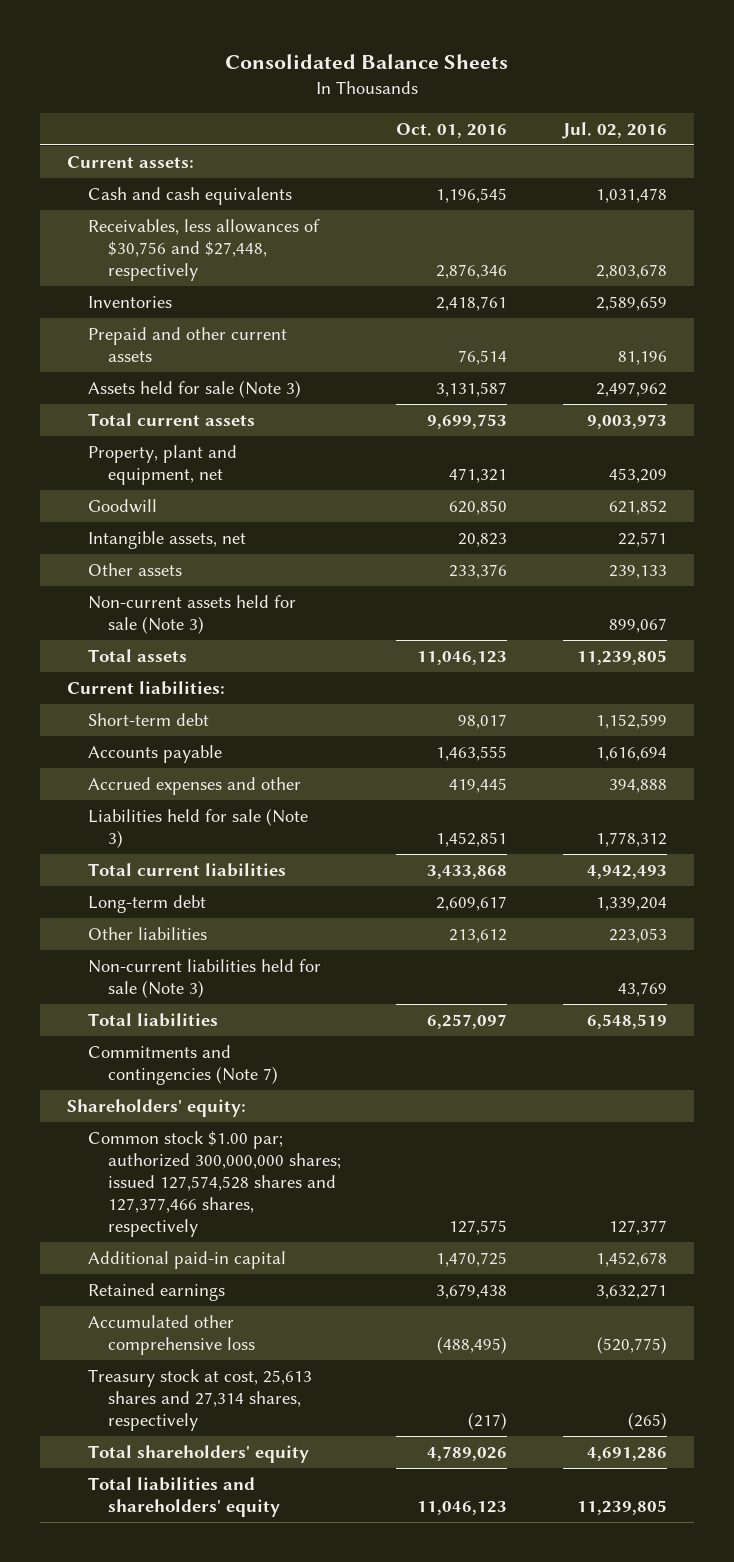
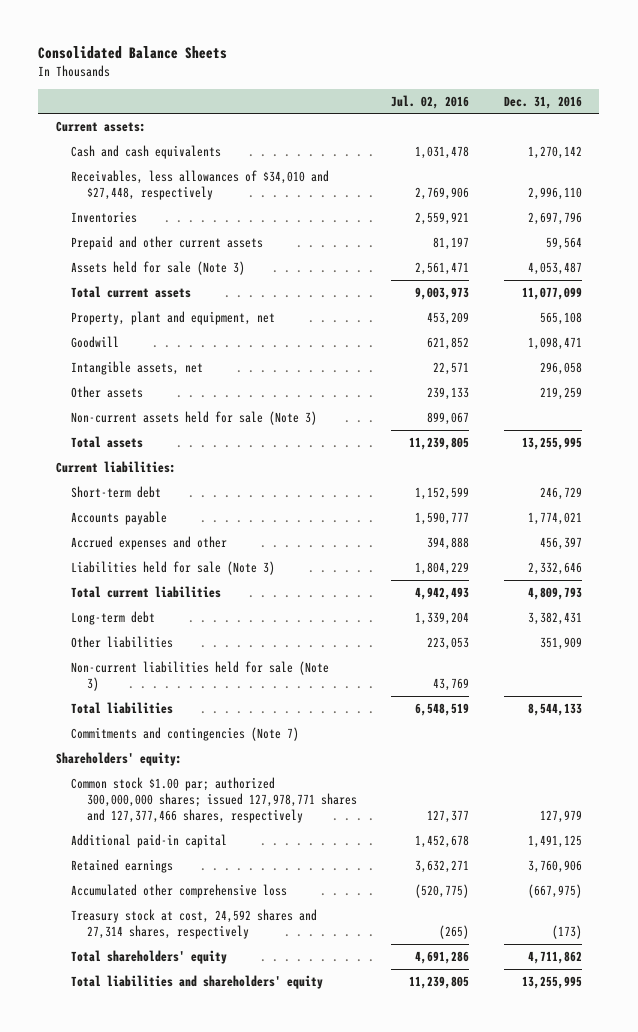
- | Oct. 01, 2016 | Jul. 02, 2016
+ | Jul. 02, 2016 | Dec. 31, 2016
- Receivables, less allowances of $30,756 and $27,448, respectively | 2,876,346 | 2,803,678
- Inventories | 2,418,761 | 2,589,659
- Prepaid and other current assets | 76,514 | 81,196
- Assets held for sale (Note 3) | 3,131,587 | 2,497,962
+ Receivables, less allowances of $34,010 and $27,448, respectively | 2,769,906 | 2,996,110
+ Inventories | 2,559,921 | 2,697,796
+ Prepaid and other current assets | 81,197 | 59,564
+ Assets held for sale (Note 3) | 2,561,471 | 4,053,487
- Accounts payable | 1,463,555 | 1,616,694
+ Accounts payable | 1,590,777 | 1,774,021
- Liabilities held for sale (Note 3) | 1,452,851 | 1,778,312
+ Liabilities held for sale (Note 3) | 1,804,229 | 2,332,646
- Common stock $1.00 par; authorized 300,000,000 shares; issued 127,574,528 shares and 127,377,466 shares, respectively | 127,575 | 127,377
+ Common stock $1.00 par; authorized 300,000,000 shares; issued 127,978,771 shares and 127,377,466 shares, respectively | 127,377 | 127,979
- Treasury stock at cost, 25,613 shares and 27,314 shares, respectively | (217) | (265)
+ Treasury stock at cost, 24,592 shares and 27,314 shares, respectively | (265) | (173)

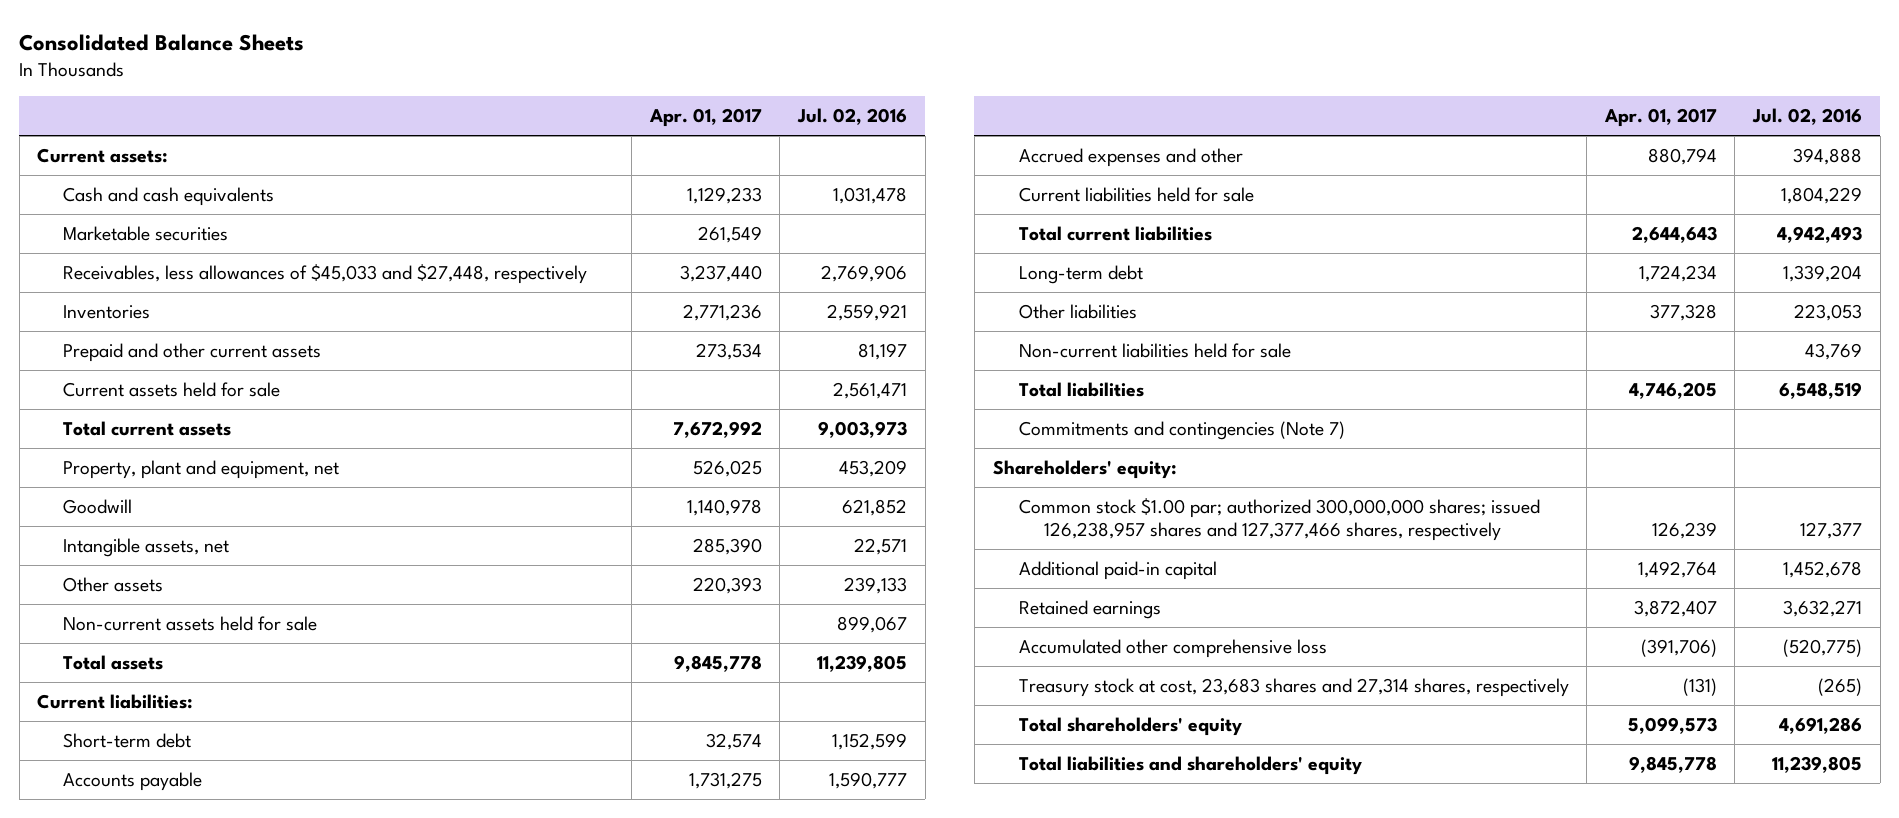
- | Jul. 02, 2016 | Dec. 31, 2016
+ | Apr. 01, 2017 | Jul. 02, 2016
- Receivables, less allowances of $34,010 and $27,448, respectively | 2,769,906 | 2,996,110
+ Marketable securities | 261,549 |
+ Receivables, less allowances of $45,033 and $27,448, respectively | 3,237,440 | 2,769,906
- Assets held for sale (Note 3) | 2,561,471 | 4,053,487
+ Current assets held for sale | | 2,561,471
- Non-current assets held for sale (Note 3) | 899,067 |
+ Non-current assets held for sale | | 899,067
- Liabilities held for sale (Note 3) | 1,804,229 | 2,332,646
+ Current liabilities held for sale | | 1,804,229
- Non-current liabilities held for sale (Note 3) | 43,769 |
+ Non-current liabilities held for sale | | 43,769
- Common stock $1.00 par; authorized 300,000,000 shares; issued 127,978,771 shares and 127,377,466 shares, respectively | 127,377 | 127,979
+ Common stock $1.00 par; authorized 300,000,000 shares; issued 126,238,957 shares and 127,377,466 shares, respectively | 126,239 | 127,377
- Treasury stock at cost, 24,592 shares and 27,314 shares, respectively | (265) | (173)
+ Treasury stock at cost, 23,683 shares and 27,314 shares, respectively | (131) | (265)

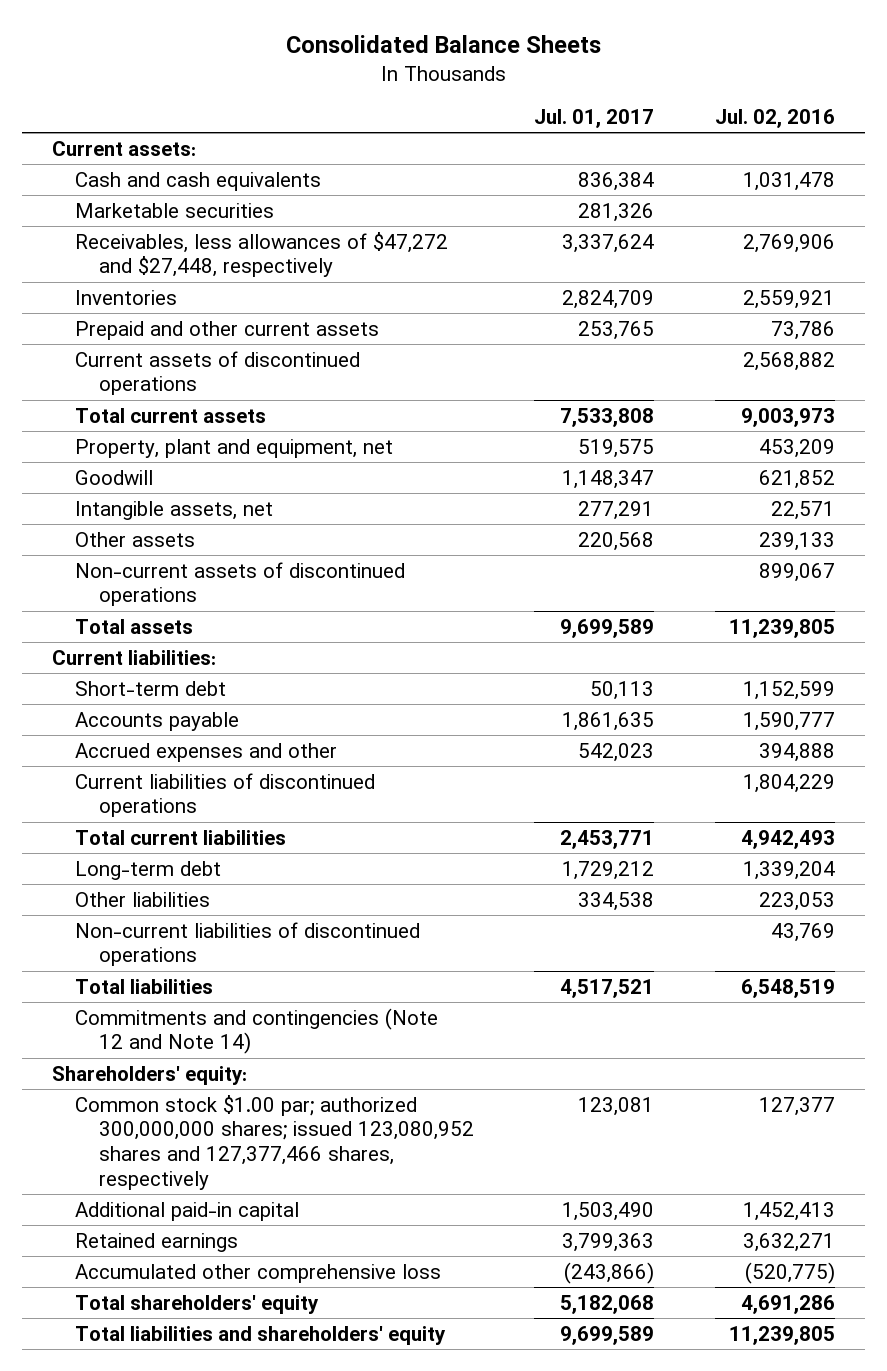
- | Apr. 01, 2017 | Jul. 02, 2016
+ | Jul. 01, 2017 | Jul. 02, 2016
- Receivables, less allowances of $45,033 and $27,448, respectively | 3,237,440 | 2,769,906
+ Receivables, less allowances of $47,272 and $27,448, respectively | 3,337,624 | 2,769,906
- Prepaid and other current assets | 273,534 | 81,197
- Current assets held for sale | | 2,561,471
+ Prepaid and other current assets | 253,765 | 73,786
+ Current assets of discontinued operations | | 2,568,882
- Non-current assets held for sale | | 899,067
+ Non-current assets of discontinued operations | | 899,067
- Current liabilities held for sale | | 1,804,229
+ Current liabilities of discontinued operations | | 1,804,229
- Non-current liabilities held for sale | | 43,769
+ Non-current liabilities of discontinued operations | | 43,769
- Commitments and contingencies (Note 7)
+ Commitments and contingencies (Note 12 and Note 14)
- Common stock $1.00 par; authorized 300,000,000 shares; issued 126,238,957 shares and 127,377,466 shares, respectively | 126,239 | 127,377
- Additional paid-in capital | 1,492,764 | 1,452,678
+ Common stock $1.00 par; authorized 300,000,000 shares; issued 123,080,952 shares and 127,377,466 shares, respectively | 123,081 | 127,377
+ Additional paid-in capital | 1,503,490 | 1,452,413
- Treasury stock at cost, 23,683 shares and 27,314 shares, respectively | (131) | (265)

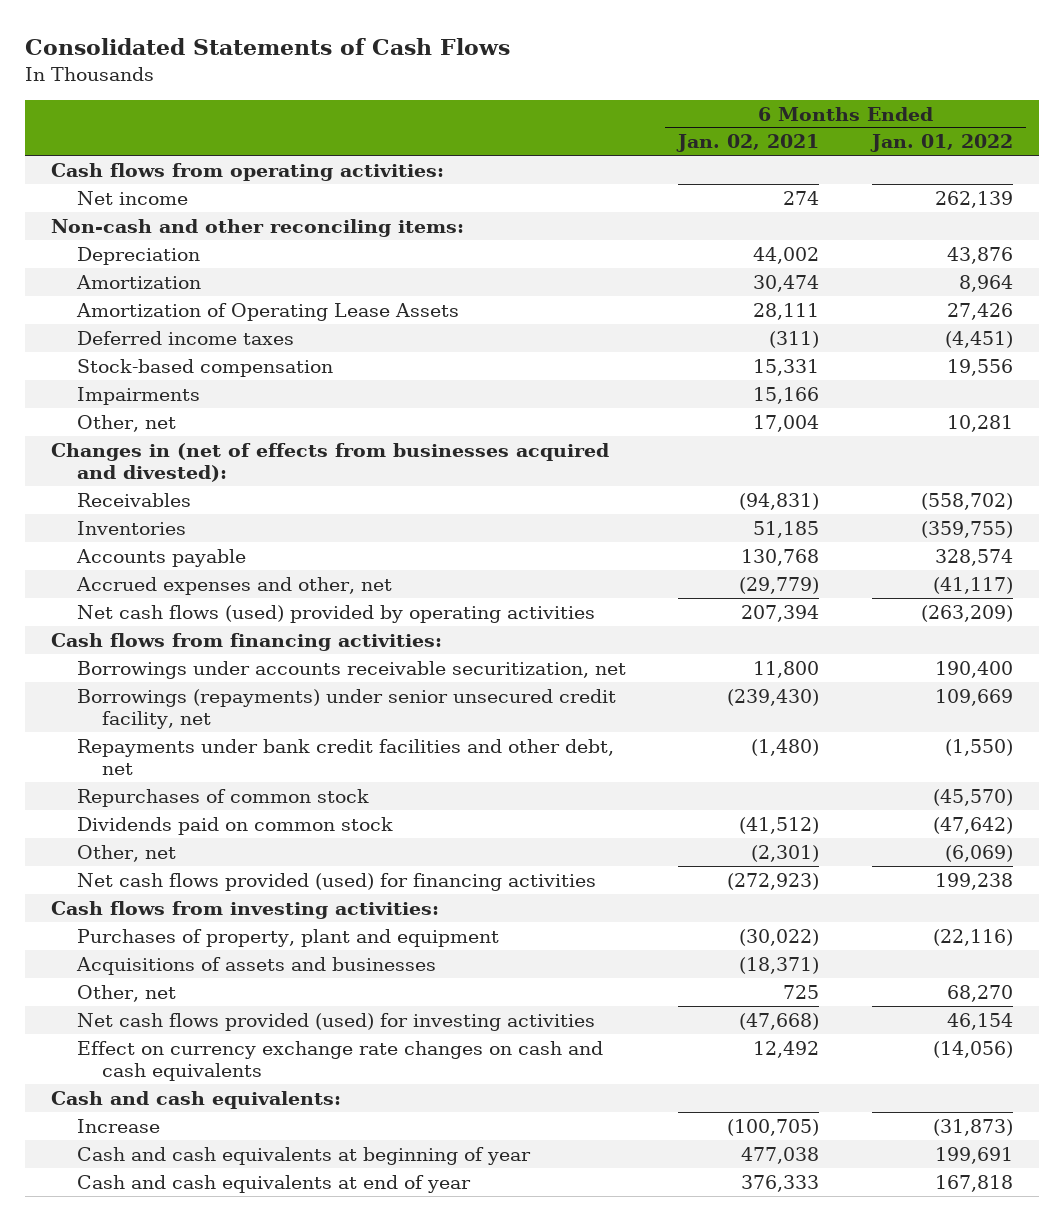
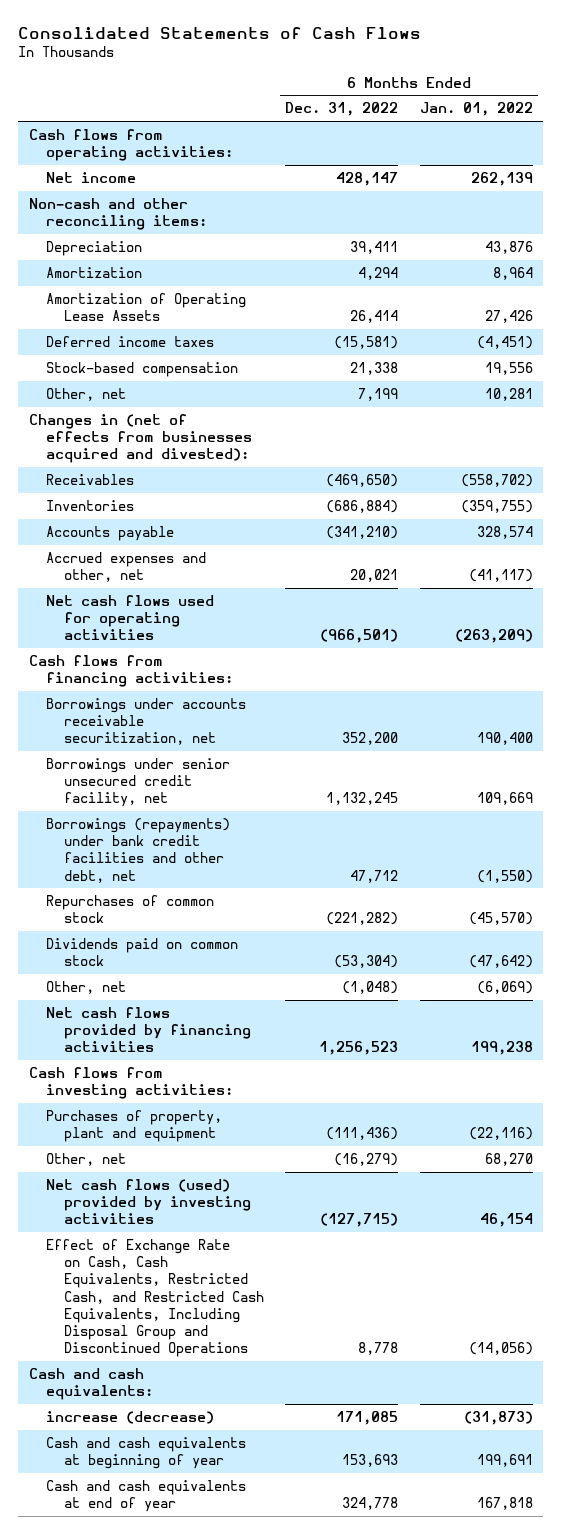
- | 6 Months Ended Jan. 02, 2021 | 6 Months Ended Jan. 01, 2022
+ | 6 Months Ended Dec. 31, 2022 | 6 Months Ended Jan. 01, 2022
- Impairments | 15,166 |
- Net cash flows (used) provided by operating activities | 207,394 | (263,209)
+ Net cash flows used for operating activities | (966,501) | (263,209)
- Borrowings (repayments) under senior unsecured credit facility, net | (239,430) | 109,669
- Repayments under bank credit facilities and other debt, net | (1,480) | (1,550)
+ Borrowings under senior unsecured credit facility, net | 1,132,245 | 109,669
+ Borrowings (repayments) under bank credit facilities and other debt, net | 47,712 | (1,550)
- Net cash flows provided (used) for financing activities | (272,923) | 199,238
+ Net cash flows provided by financing activities | 1,256,523 | 199,238
- Acquisitions of assets and businesses | (18,371) |
- Net cash flows provided (used) for investing activities | (47,668) | 46,154
- Effect on currency exchange rate changes on cash and cash equivalents | 12,492 | (14,056)
+ Net cash flows (used) provided by investing activities | (127,715) | 46,154
+ Effect of Exchange Rate on Cash, Cash Equivalents, Restricted Cash, and Restricted Cash Equivalents, Including Disposal Group and Discontinued Operations | 8,778 | (14,056)
- Increase | (100,705) | (31,873)
+ increase (decrease) | 171,085 | (31,873)

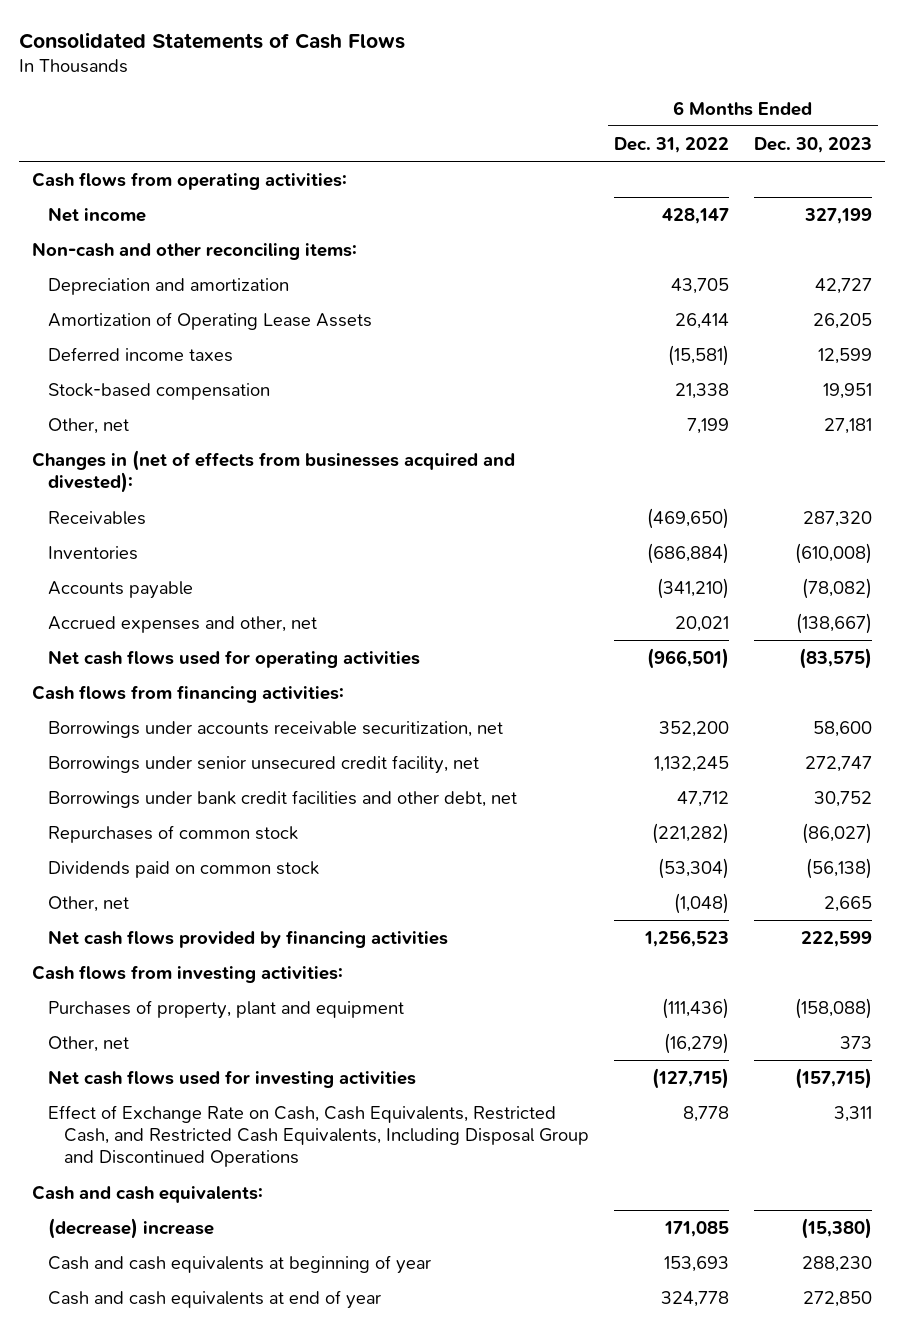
- | 6 Months Ended Dec. 31, 2022 | 6 Months Ended Jan. 01, 2022
+ | 6 Months Ended Dec. 31, 2022 | 6 Months Ended Dec. 30, 2023
- Depreciation | 39,411 | 43,876
- Amortization | 4,294 | 8,964
+ Depreciation and amortization | 43,705 | 42,727
- Borrowings (repayments) under bank credit facilities and other debt, net | 47,712 | (1,550)
+ Borrowings under bank credit facilities and other debt, net | 47,712 | 30,752
- Net cash flows (used) provided by investing activities | (127,715) | 46,154
+ Net cash flows used for investing activities | (127,715) | (157,715)
- increase (decrease) | 171,085 | (31,873)
+ (decrease) increase | 171,085 | (15,380)

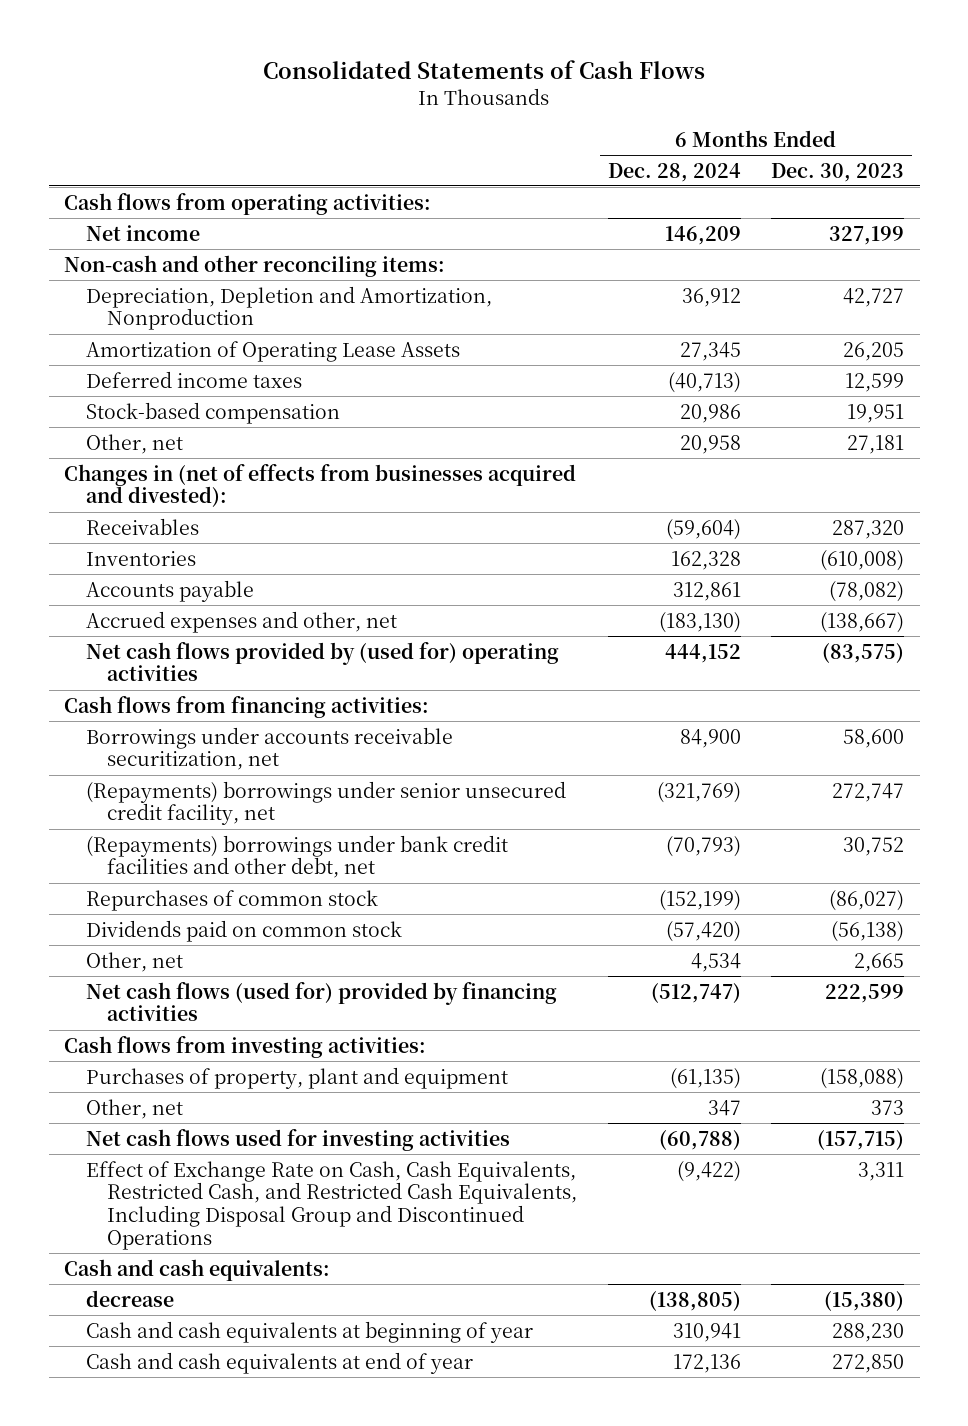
- | 6 Months Ended Dec. 31, 2022 | 6 Months Ended Dec. 30, 2023
+ | 6 Months Ended Dec. 28, 2024 | 6 Months Ended Dec. 30, 2023
- Depreciation and amortization | 43,705 | 42,727
+ Depreciation, Depletion and Amortization, Nonproduction | 36,912 | 42,727
- Net cash flows used for operating activities | (966,501) | (83,575)
+ Net cash flows provided by (used for) operating activities | 444,152 | (83,575)
- Borrowings under senior unsecured credit facility, net | 1,132,245 | 272,747
- Borrowings under bank credit facilities and other debt, net | 47,712 | 30,752
+ (Repayments) borrowings under senior unsecured credit facility, net | (321,769) | 272,747
+ (Repayments) borrowings under bank credit facilities and other debt, net | (70,793) | 30,752
- Net cash flows provided by financing activities | 1,256,523 | 222,599
+ Net cash flows (used for) provided by financing activities | (512,747) | 222,599
- (decrease) increase | 171,085 | (15,380)
+ decrease | (138,805) | (15,380)

